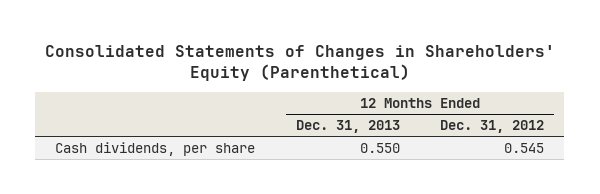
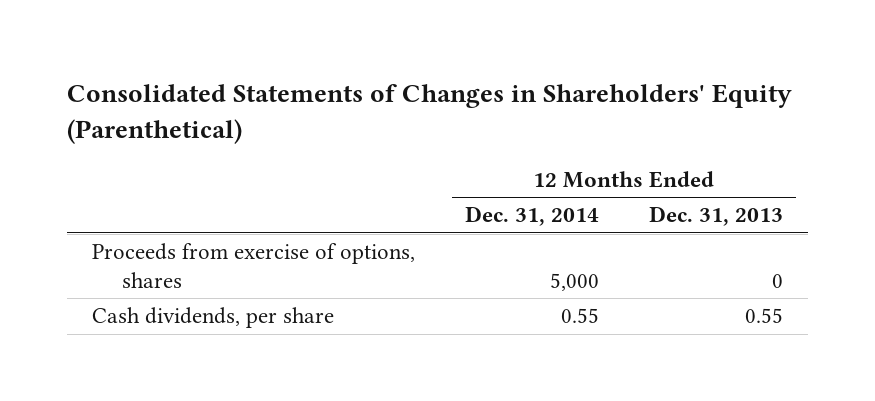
- | 12 Months Ended Dec. 31, 2013 | 12 Months Ended Dec. 31, 2012
+ | 12 Months Ended Dec. 31, 2014 | 12 Months Ended Dec. 31, 2013
- Cash dividends, per share | 0.550 | 0.545
+ Proceeds from exercise of options, shares | 5,000 | 0
+ Cash dividends, per share | 0.55 | 0.55

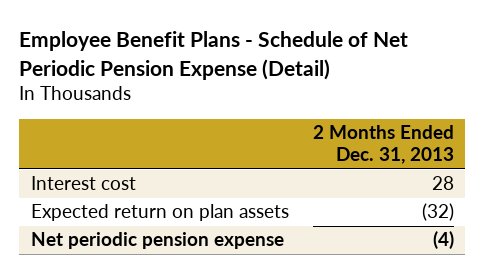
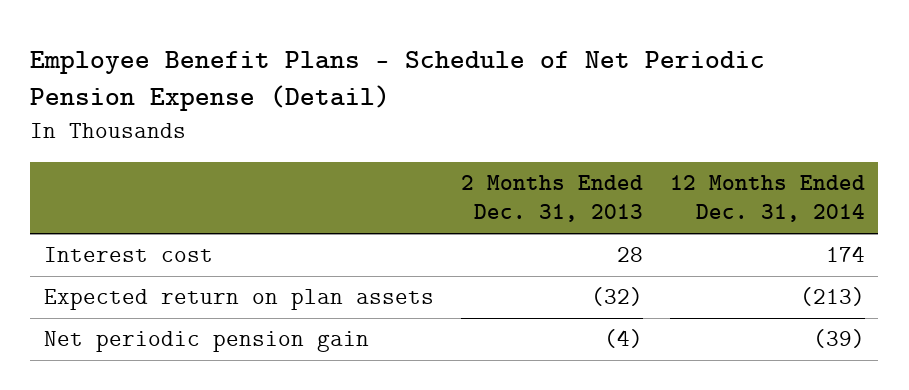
- | 2 Months Ended Dec. 31, 2013
+ | 2 Months Ended Dec. 31, 2013 | 12 Months Ended Dec. 31, 2014
- Net periodic pension expense | (4)
+ Net periodic pension gain | (4) | (39)

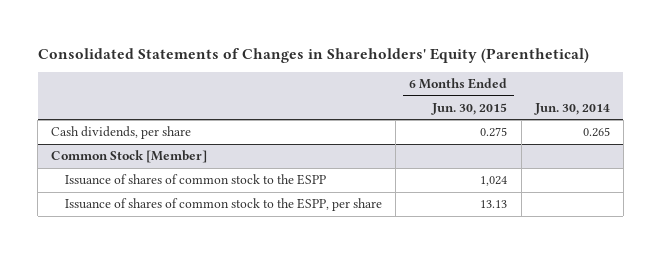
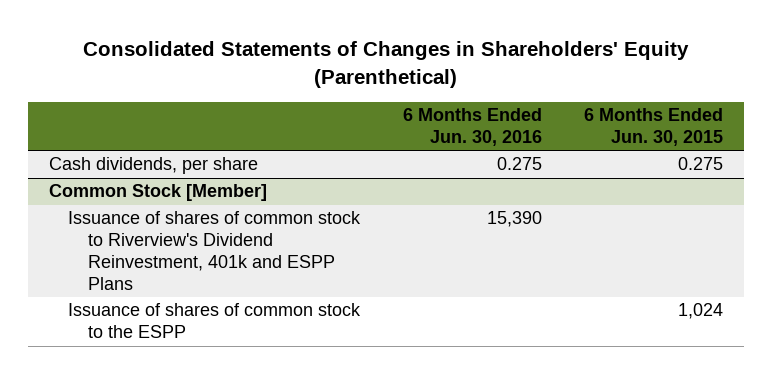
- | 6 Months Ended Jun. 30, 2015 | Jun. 30, 2014
+ | 6 Months Ended Jun. 30, 2016 | 6 Months Ended Jun. 30, 2015
@ Common Stock [Member]
+ Issuance of shares of common stock to Riverview's Dividend Reinvestment, 401k and ESPP Plans | 15,390 |
- Issuance of shares of common stock to the ESPP, per share | 13.13 |

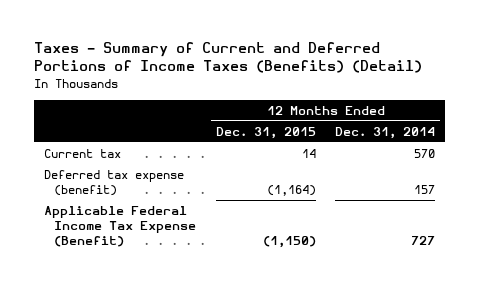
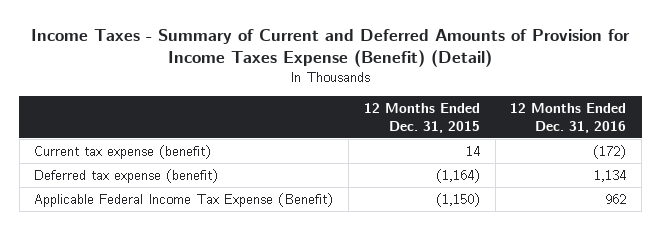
- Taxes - Summary of Current and Deferred Portions of Income Taxes (Benefits) (Detail)
+ Income Taxes - Summary of Current and Deferred Amounts of Provision for Income Taxes Expense (Benefit) (Detail)
- | 12 Months Ended Dec. 31, 2015 | 12 Months Ended Dec. 31, 2014
+ | 12 Months Ended Dec. 31, 2015 | 12 Months Ended Dec. 31, 2016
- Current tax | 14 | 570
+ Current tax expense (benefit) | 14 | (172)

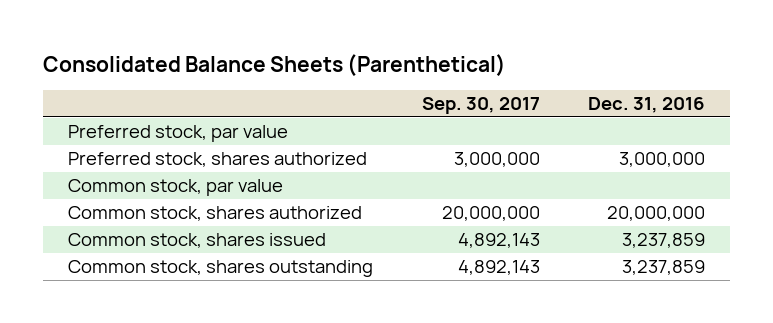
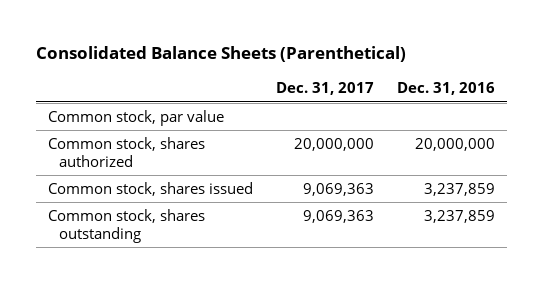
- | Sep. 30, 2017 | Dec. 31, 2016
+ | Dec. 31, 2017 | Dec. 31, 2016
- Preferred stock, par value
- Preferred stock, shares authorized | 3,000,000 | 3,000,000

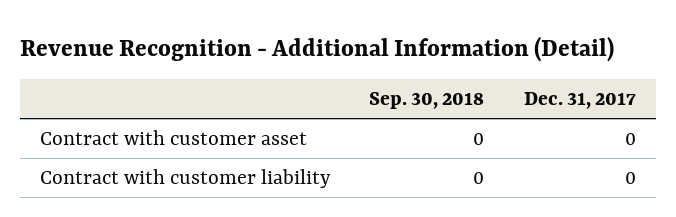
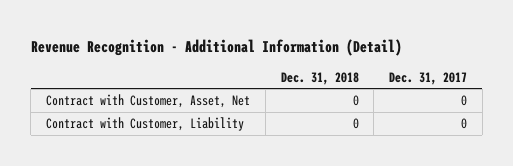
- | Sep. 30, 2018 | Dec. 31, 2017
+ | Dec. 31, 2018 | Dec. 31, 2017
- Contract with customer asset | 0 | 0
- Contract with customer liability | 0 | 0
+ Contract with Customer, Asset, Net | 0 | 0
+ Contract with Customer, Liability | 0 | 0

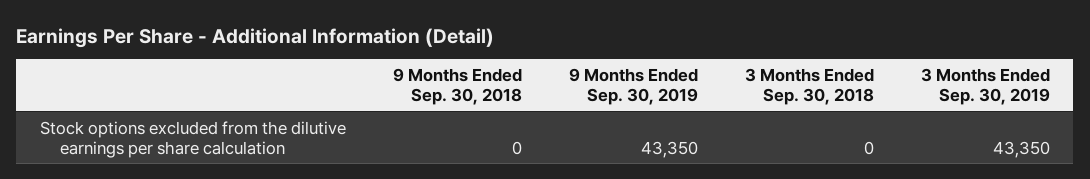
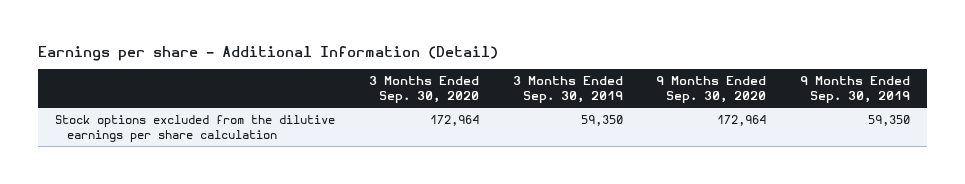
- Earnings Per Share - Additional Information (Detail)
+ Earnings per share - Additional Information (Detail)
- | 9 Months Ended Sep. 30, 2018 | 9 Months Ended Sep. 30, 2019 | 3 Months Ended Sep. 30, 2018 | 3 Months Ended Sep. 30, 2019
+ | 3 Months Ended Sep. 30, 2020 | 3 Months Ended Sep. 30, 2019 | 9 Months Ended Sep. 30, 2020 | 9 Months Ended Sep. 30, 2019
- Stock options excluded from the dilutive earnings per share calculation | 0 | 43,350 | 0 | 43,350
+ Stock options excluded from the dilutive earnings per share calculation | 172,964 | 59,350 | 172,964 | 59,350

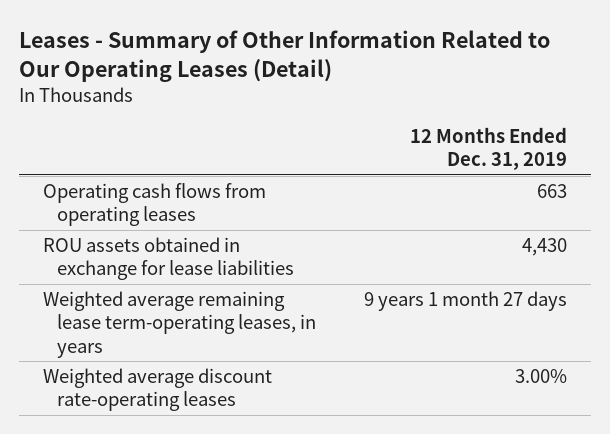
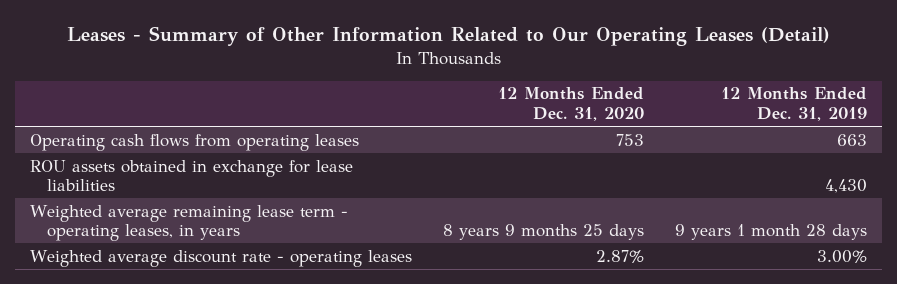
- | 12 Months Ended Dec. 31, 2019
+ | 12 Months Ended Dec. 31, 2020 | 12 Months Ended Dec. 31, 2019
- Weighted average remaining lease term-operating leases, in years | 9 years 1 month 27 days
- Weighted average discount rate-operating leases | 3.00%
+ Weighted average remaining lease term - operating leases, in years | 8 years 9 months 25 days | 9 years 1 month 28 days
+ Weighted average discount rate - operating leases | 2.87% | 3.00%

